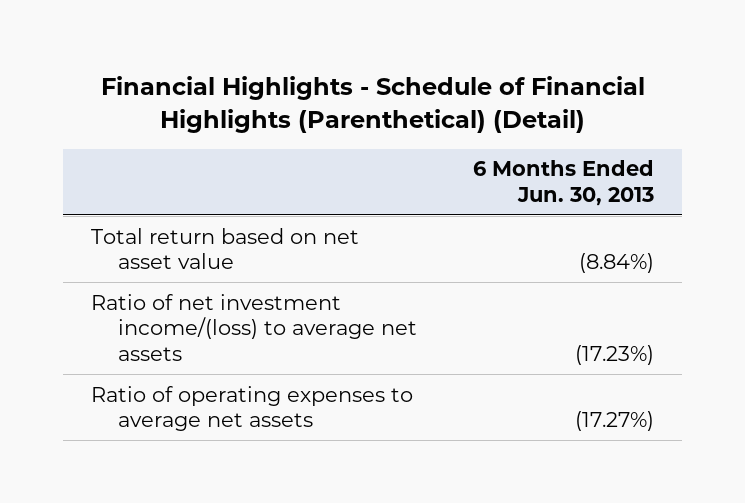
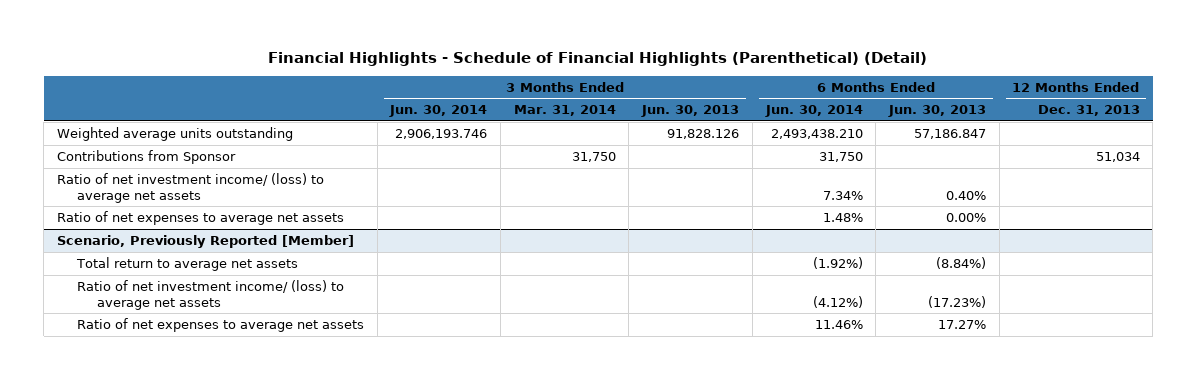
- | 6 Months Ended Jun. 30, 2013
+ | 3 Months Ended Jun. 30, 2014 | 3 Months Ended Mar. 31, 2014 | 3 Months Ended Jun. 30, 2013 | 6 Months Ended Jun. 30, 2014 | 6 Months Ended Jun. 30, 2013 | 12 Months Ended Dec. 31, 2013
- Total return based on net asset value | (8.84%)
- Ratio of net investment income/(loss) to average net assets | (17.23%)
- Ratio of operating expenses to average net assets | (17.27%)
+ Weighted average units outstanding | 2,906,193.746 | | 91,828.126 | 2,493,438.210 | 57,186.847 |
+ Contributions from Sponsor | | 31,750 | | 31,750 | | 51,034
+ Ratio of net investment income/ (loss) to average net assets | | | | 7.34% | 0.40% |
+ Ratio of net expenses to average net assets | | | | 1.48% | 0.00% |
+ Scenario, Previously Reported [Member]
+ Total return to average net assets | | | | (1.92%) | (8.84%) |
+ Ratio of net investment income/ (loss) to average net assets | | | | (4.12%) | (17.23%) |
+ Ratio of net expenses to average net assets | | | | 11.46% | 17.27% |

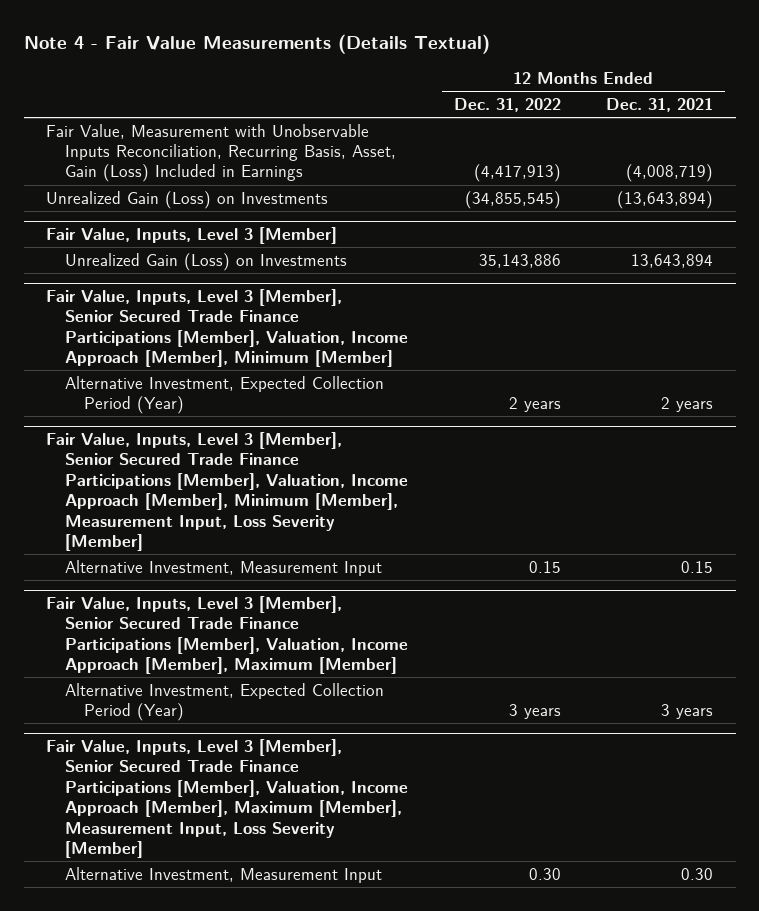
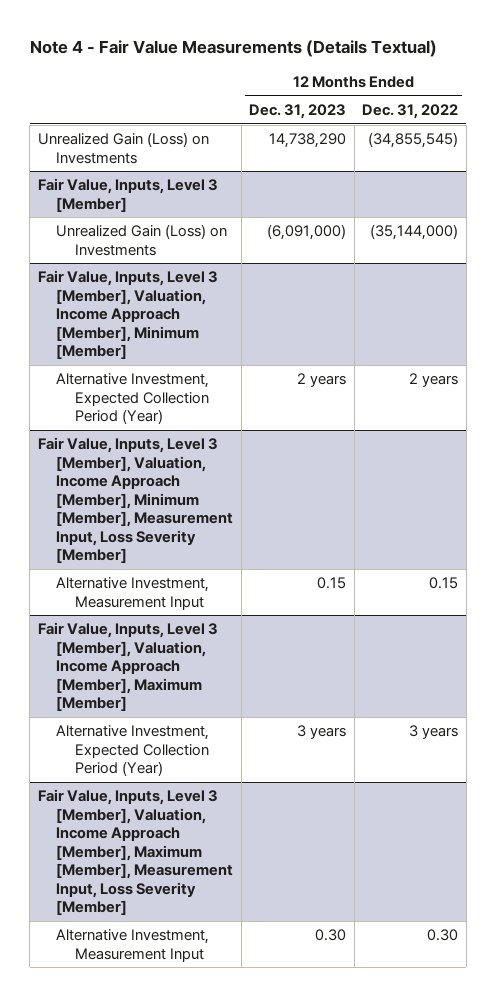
- | 12 Months Ended Dec. 31, 2022 | 12 Months Ended Dec. 31, 2021
+ | 12 Months Ended Dec. 31, 2023 | 12 Months Ended Dec. 31, 2022
- Fair Value, Measurement with Unobservable Inputs Reconciliation, Recurring Basis, Asset, Gain (Loss) Included in Earnings | (4,417,913) | (4,008,719)
@ Fair Value, Inputs, Level 3 [Member]
- Unrealized Gain (Loss) on Investments | 35,143,886 | 13,643,894
- Fair Value, Inputs, Level 3 [Member], Senior Secured Trade Finance Participations [Member], Valuation, Income Approach [Member], Minimum [Member]
@ Fair Value, Inputs, Level 3 [Member]
+ Unrealized Gain (Loss) on Investments | (6,091,000) | (35,144,000)
+ Fair Value, Inputs, Level 3 [Member], Valuation, Income Approach [Member], Minimum [Member]
- Fair Value, Inputs, Level 3 [Member], Senior Secured Trade Finance Participations [Member], Valuation, Income Approach [Member], Minimum [Member], Measurement Input, Loss Severity [Member]
+ Fair Value, Inputs, Level 3 [Member], Valuation, Income Approach [Member], Minimum [Member], Measurement Input, Loss Severity [Member]
- Fair Value, Inputs, Level 3 [Member], Senior Secured Trade Finance Participations [Member], Valuation, Income Approach [Member], Maximum [Member]
+ Fair Value, Inputs, Level 3 [Member], Valuation, Income Approach [Member], Maximum [Member]
- Fair Value, Inputs, Level 3 [Member], Senior Secured Trade Finance Participations [Member], Valuation, Income Approach [Member], Maximum [Member], Measurement Input, Loss Severity [Member]
+ Fair Value, Inputs, Level 3 [Member], Valuation, Income Approach [Member], Maximum [Member], Measurement Input, Loss Severity [Member]

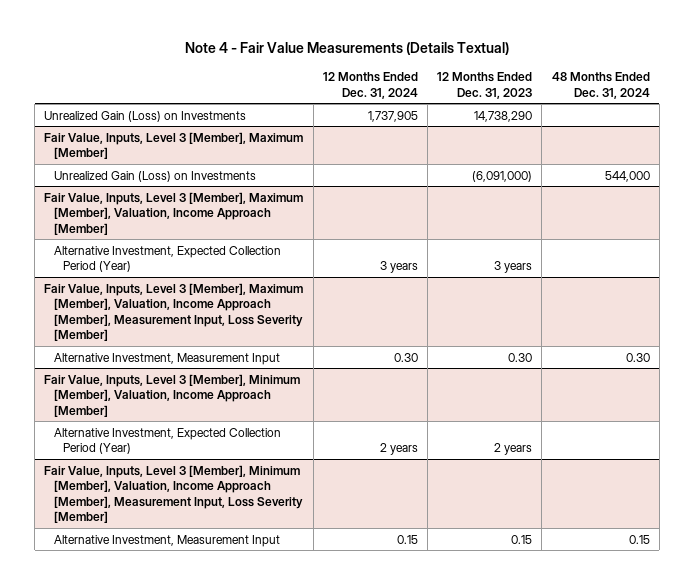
- | 12 Months Ended Dec. 31, 2023 | 12 Months Ended Dec. 31, 2022
+ | 12 Months Ended Dec. 31, 2024 | 12 Months Ended Dec. 31, 2023 | 48 Months Ended Dec. 31, 2024
- Fair Value, Inputs, Level 3 [Member]
+ Fair Value, Inputs, Level 3 [Member], Maximum [Member]
- Fair Value, Inputs, Level 3 [Member], Valuation, Income Approach [Member], Minimum [Member]
- Alternative Investment, Expected Collection Period (Year) | 2 years | 2 years
- Fair Value, Inputs, Level 3 [Member], Valuation, Income Approach [Member], Minimum [Member], Measurement Input, Loss Severity [Member]
- Alternative Investment, Measurement Input | 0.15 | 0.15
- Fair Value, Inputs, Level 3 [Member], Valuation, Income Approach [Member], Maximum [Member]
+ Fair Value, Inputs, Level 3 [Member], Maximum [Member], Valuation, Income Approach [Member]
- Fair Value, Inputs, Level 3 [Member], Valuation, Income Approach [Member], Maximum [Member], Measurement Input, Loss Severity [Member]
+ Fair Value, Inputs, Level 3 [Member], Maximum [Member], Valuation, Income Approach [Member], Measurement Input, Loss Severity [Member]
+ Fair Value, Inputs, Level 3 [Member], Minimum [Member], Valuation, Income Approach [Member]
+ Alternative Investment, Expected Collection Period (Year) | 2 years | 2 years |
+ Fair Value, Inputs, Level 3 [Member], Minimum [Member], Valuation, Income Approach [Member], Measurement Input, Loss Severity [Member]
+ Alternative Investment, Measurement Input | 0.15 | 0.15 | 0.15

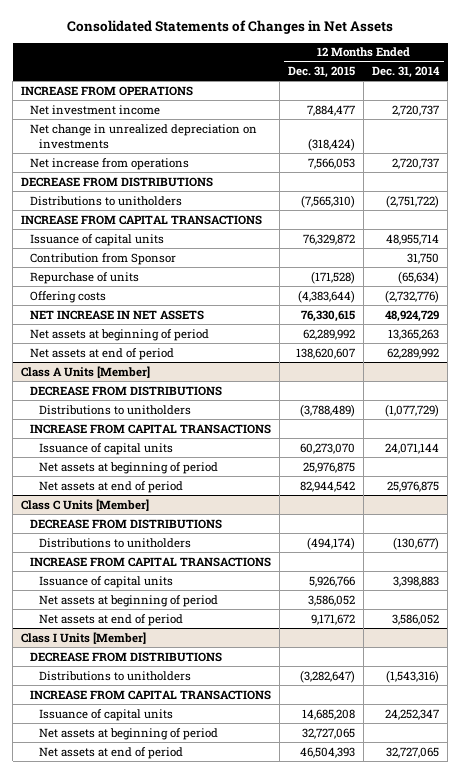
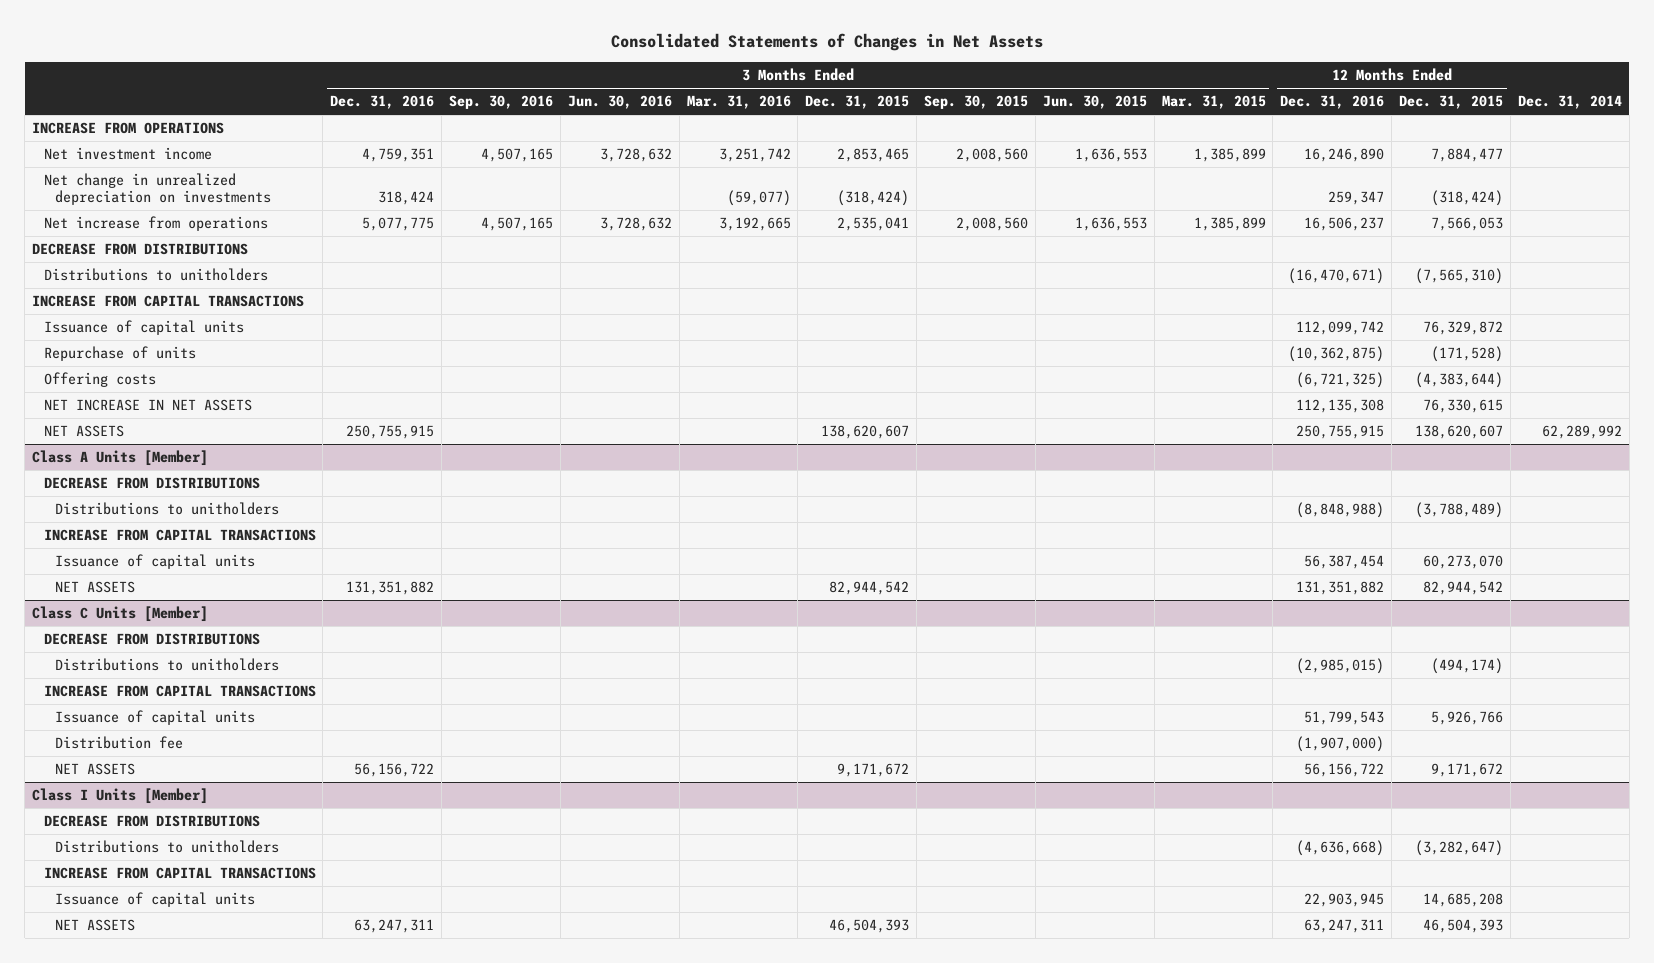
- | 12 Months Ended Dec. 31, 2015 | 12 Months Ended Dec. 31, 2014
+ | 3 Months Ended Dec. 31, 2016 | 3 Months Ended Sep. 30, 2016 | 3 Months Ended Jun. 30, 2016 | 3 Months Ended Mar. 31, 2016 | 3 Months Ended Dec. 31, 2015 | 3 Months Ended Sep. 30, 2015 | 3 Months Ended Jun. 30, 2015 | 3 Months Ended Mar. 31, 2015 | 12 Months Ended Dec. 31, 2016 | 12 Months Ended Dec. 31, 2015 | Dec. 31, 2014
- Contribution from Sponsor | | 31,750
- Net assets at beginning of period | 62,289,992 | 13,365,263
- Net assets at end of period | 138,620,607 | 62,289,992
+ NET ASSETS | 250,755,915 | | | | 138,620,607 | | | | 250,755,915 | 138,620,607 | 62,289,992
@ Class A Units [Member]
- Net assets at beginning of period | 25,976,875 |
- Net assets at end of period | 82,944,542 | 25,976,875
+ NET ASSETS | 131,351,882 | | | | 82,944,542 | | | | 131,351,882 | 82,944,542 |
@ Class C Units [Member]
- Net assets at beginning of period | 3,586,052 |
- Net assets at end of period | 9,171,672 | 3,586,052
+ Distribution fee | | | | | | | | | (1,907,000) | |
+ NET ASSETS | 56,156,722 | | | | 9,171,672 | | | | 56,156,722 | 9,171,672 |
@ Class I Units [Member]
- Net assets at beginning of period | 32,727,065 |
- Net assets at end of period | 46,504,393 | 32,727,065
+ NET ASSETS | 63,247,311 | | | | 46,504,393 | | | | 63,247,311 | 46,504,393 |

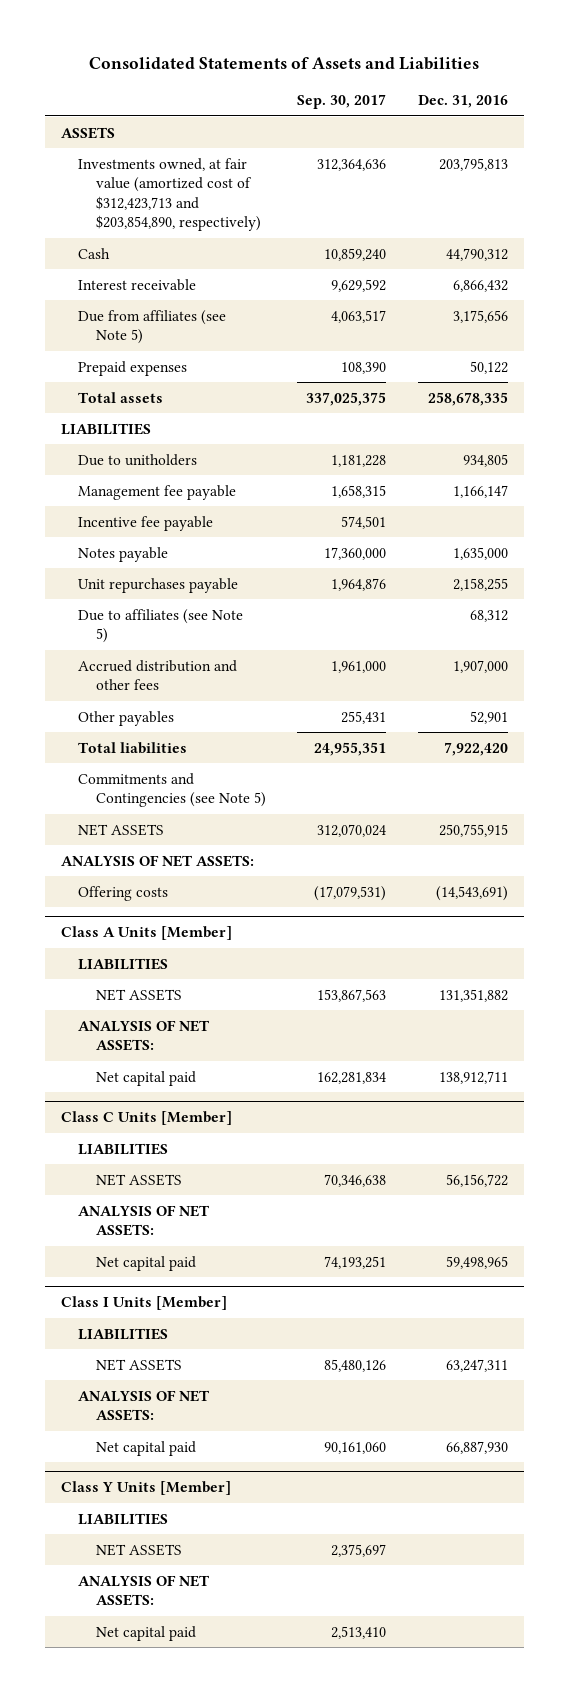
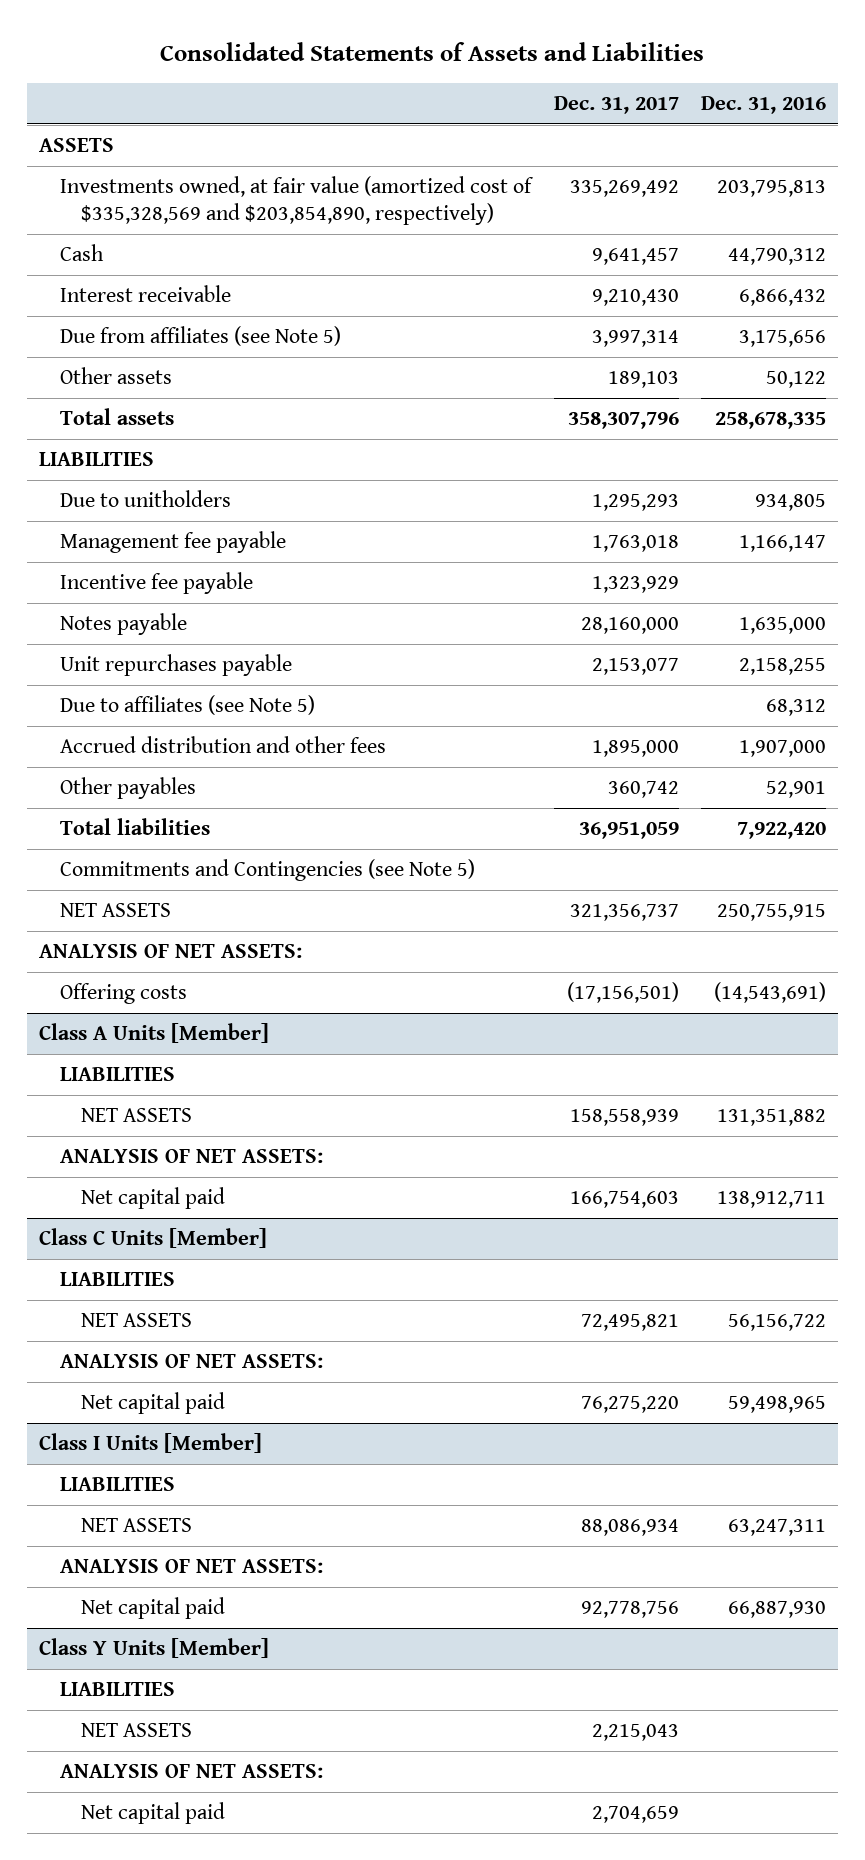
- | Sep. 30, 2017 | Dec. 31, 2016
+ | Dec. 31, 2017 | Dec. 31, 2016
- Investments owned, at fair value (amortized cost of $312,423,713 and $203,854,890, respectively) | 312,364,636 | 203,795,813
+ Investments owned, at fair value (amortized cost of $335,328,569 and $203,854,890, respectively) | 335,269,492 | 203,795,813
- Prepaid expenses | 108,390 | 50,122
+ Other assets | 189,103 | 50,122

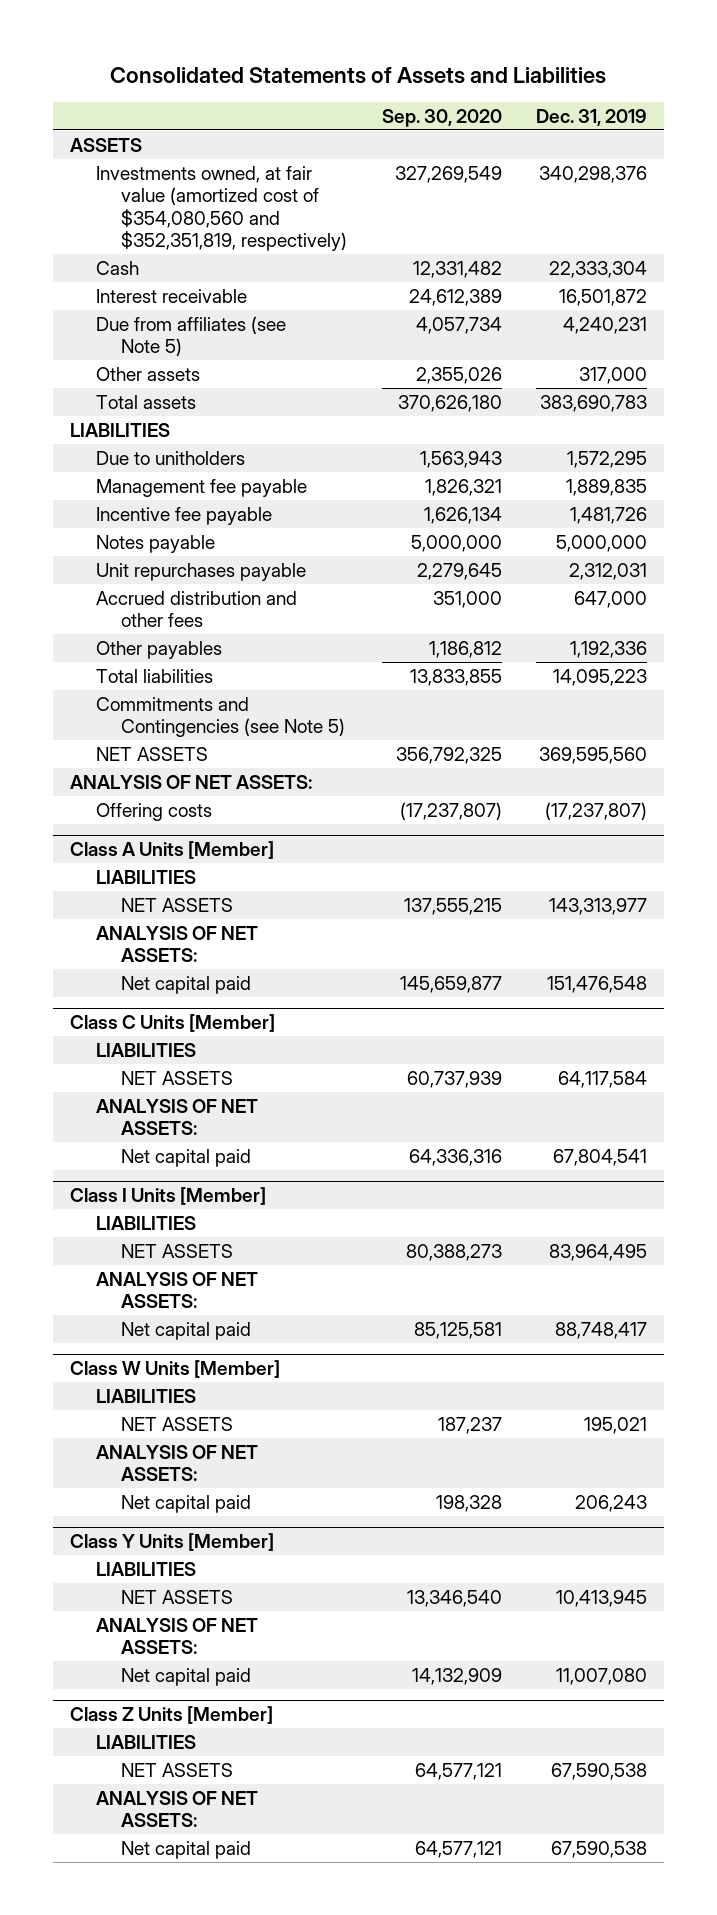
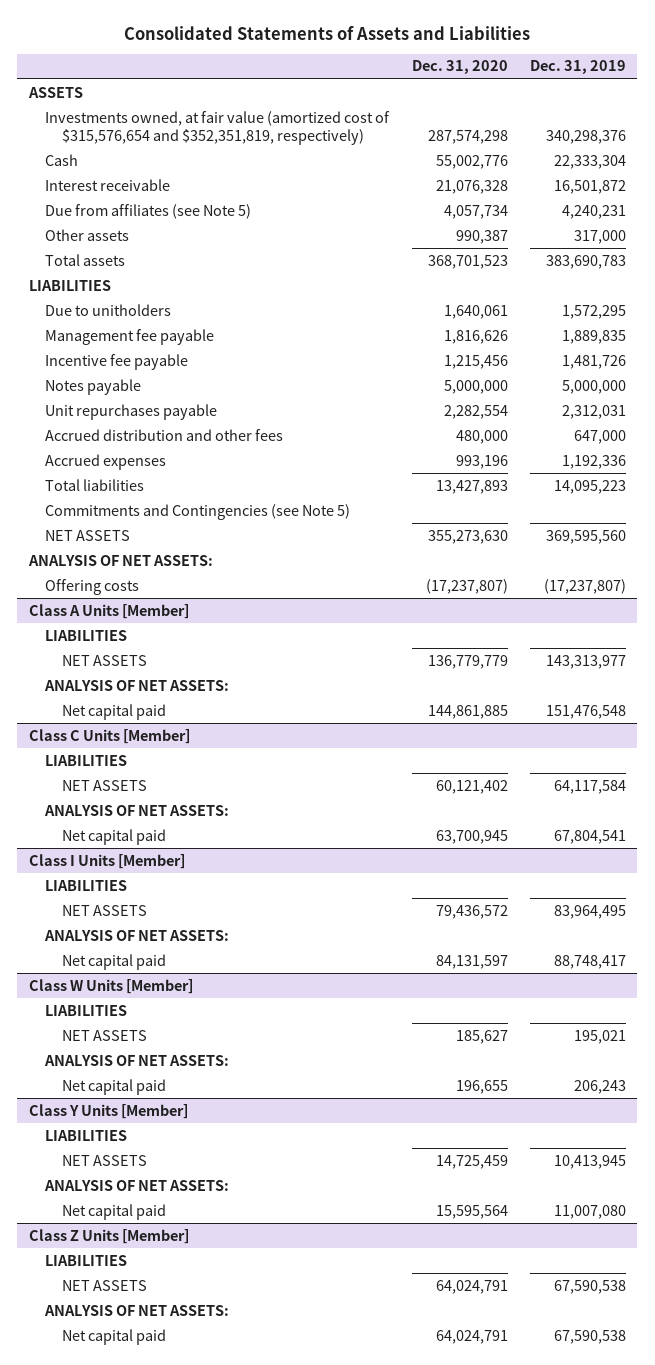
- | Sep. 30, 2020 | Dec. 31, 2019
+ | Dec. 31, 2020 | Dec. 31, 2019
- Investments owned, at fair value (amortized cost of $354,080,560 and $352,351,819, respectively) | 327,269,549 | 340,298,376
+ Investments owned, at fair value (amortized cost of $315,576,654 and $352,351,819, respectively) | 287,574,298 | 340,298,376
- Other payables | 1,186,812 | 1,192,336
+ Accrued expenses | 993,196 | 1,192,336

